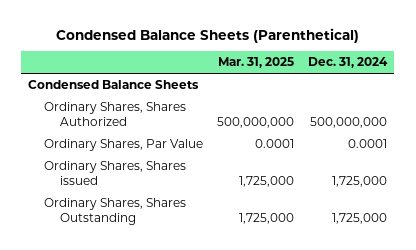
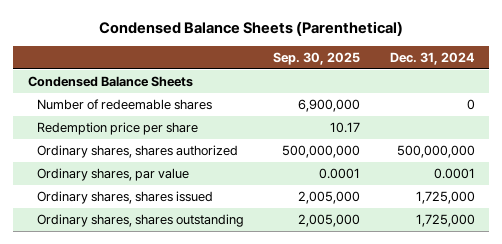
- | Mar. 31, 2025 | Dec. 31, 2024
+ | Sep. 30, 2025 | Dec. 31, 2024
- Ordinary Shares, Shares Authorized | 500,000,000 | 500,000,000
- Ordinary Shares, Par Value | 0.0001 | 0.0001
- Ordinary Shares, Shares issued | 1,725,000 | 1,725,000
- Ordinary Shares, Shares Outstanding | 1,725,000 | 1,725,000
+ Number of redeemable shares | 6,900,000 | 0
+ Redemption price per share | 10.17 |
+ Ordinary shares, shares authorized | 500,000,000 | 500,000,000
+ Ordinary shares, par value | 0.0001 | 0.0001
+ Ordinary shares, shares issued | 2,005,000 | 1,725,000
+ Ordinary shares, shares outstanding | 2,005,000 | 1,725,000

